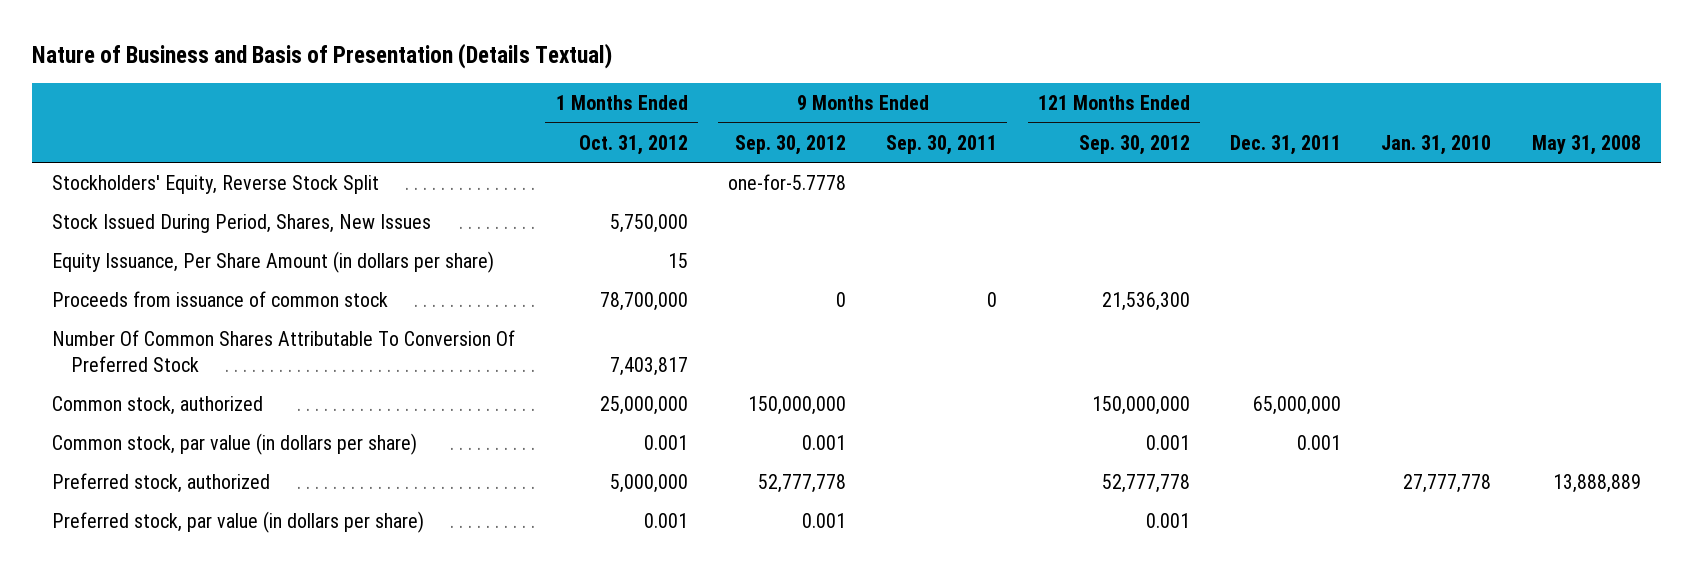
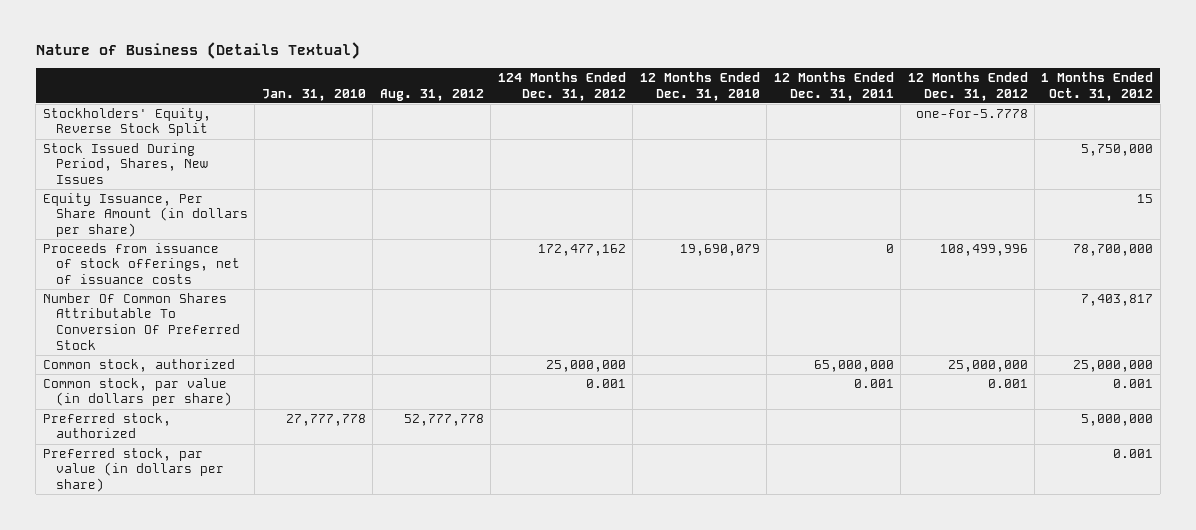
- Nature of Business and Basis of Presentation (Details Textual)
+ Nature of Business (Details Textual)
- | 1 Months Ended Oct. 31, 2012 | 9 Months Ended Sep. 30, 2012 | 9 Months Ended Sep. 30, 2011 | 121 Months Ended Sep. 30, 2012 | Dec. 31, 2011 | Jan. 31, 2010 | May 31, 2008
+ | Jan. 31, 2010 | Aug. 31, 2012 | 124 Months Ended Dec. 31, 2012 | 12 Months Ended Dec. 31, 2010 | 12 Months Ended Dec. 31, 2011 | 12 Months Ended Dec. 31, 2012 | 1 Months Ended Oct. 31, 2012
- Proceeds from issuance of common stock | 78,700,000 | 0 | 0 | 21,536,300 | | |
+ Proceeds from issuance of stock offerings, net of issuance costs | | | 172,477,162 | 19,690,079 | 0 | 108,499,996 | 78,700,000

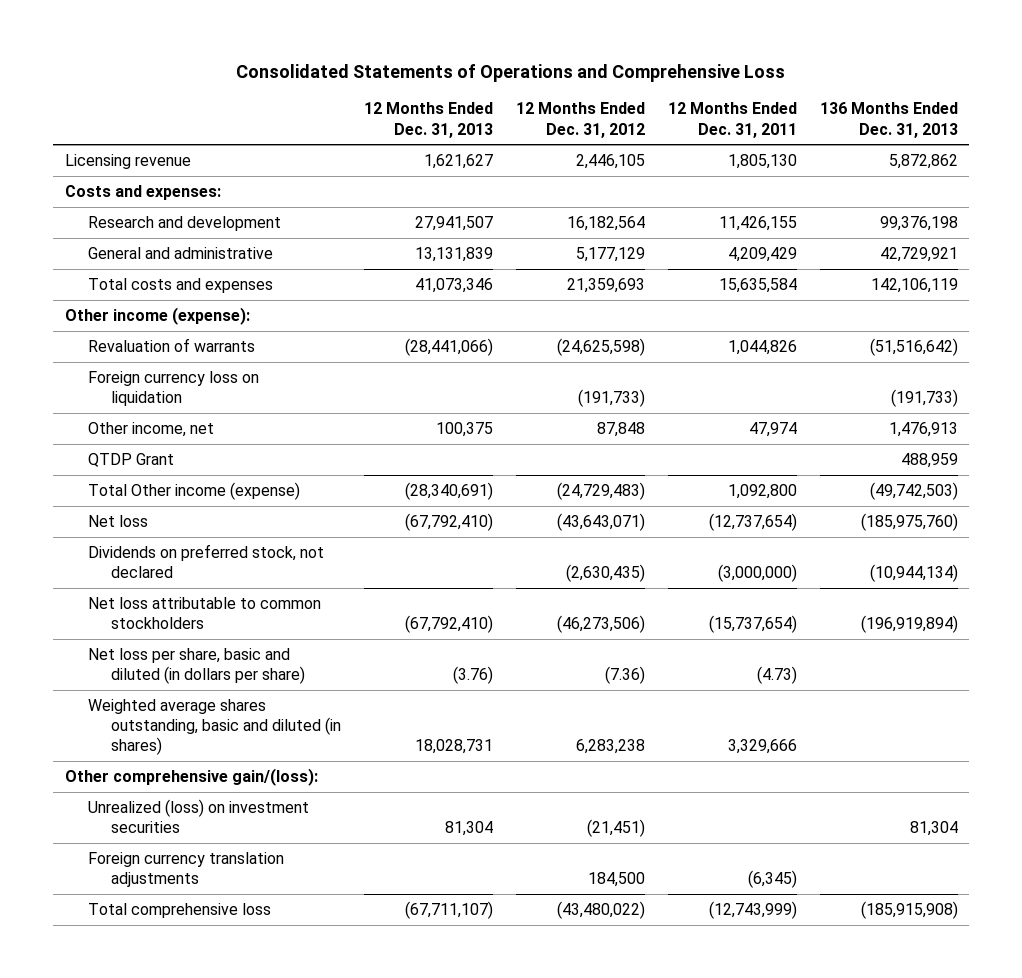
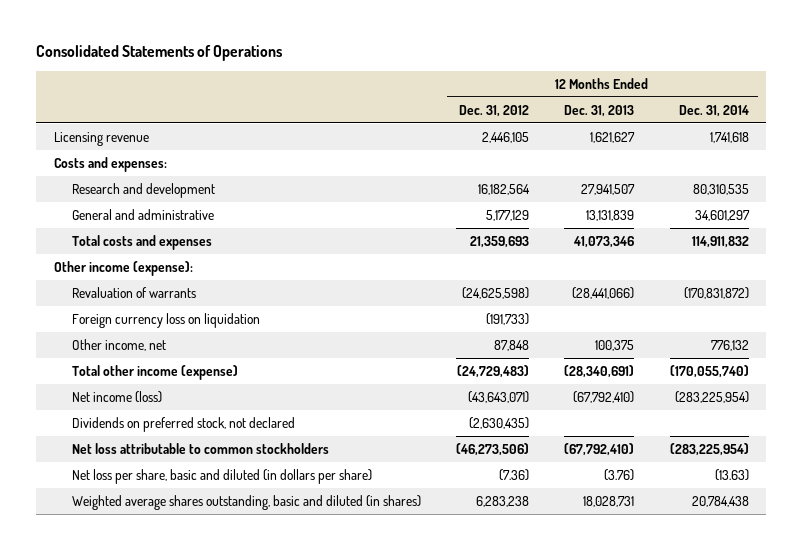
- Consolidated Statements of Operations and Comprehensive Loss
+ Consolidated Statements of Operations
- | 12 Months Ended Dec. 31, 2013 | 12 Months Ended Dec. 31, 2012 | 12 Months Ended Dec. 31, 2011 | 136 Months Ended Dec. 31, 2013
+ | 12 Months Ended Dec. 31, 2012 | 12 Months Ended Dec. 31, 2013 | 12 Months Ended Dec. 31, 2014
- QTDP Grant | | | | 488,959
- Total Other income (expense) | (28,340,691) | (24,729,483) | 1,092,800 | (49,742,503)
- Net loss | (67,792,410) | (43,643,071) | (12,737,654) | (185,975,760)
+ Total other income (expense) | (24,729,483) | (28,340,691) | (170,055,740)
+ Net income (loss) | (43,643,071) | (67,792,410) | (283,225,954)
- Other comprehensive gain/(loss):
- Unrealized (loss) on investment securities | 81,304 | (21,451) | | 81,304
- Foreign currency translation adjustments | | 184,500 | (6,345) |
- Total comprehensive loss | (67,711,107) | (43,480,022) | (12,743,999) | (185,915,908)

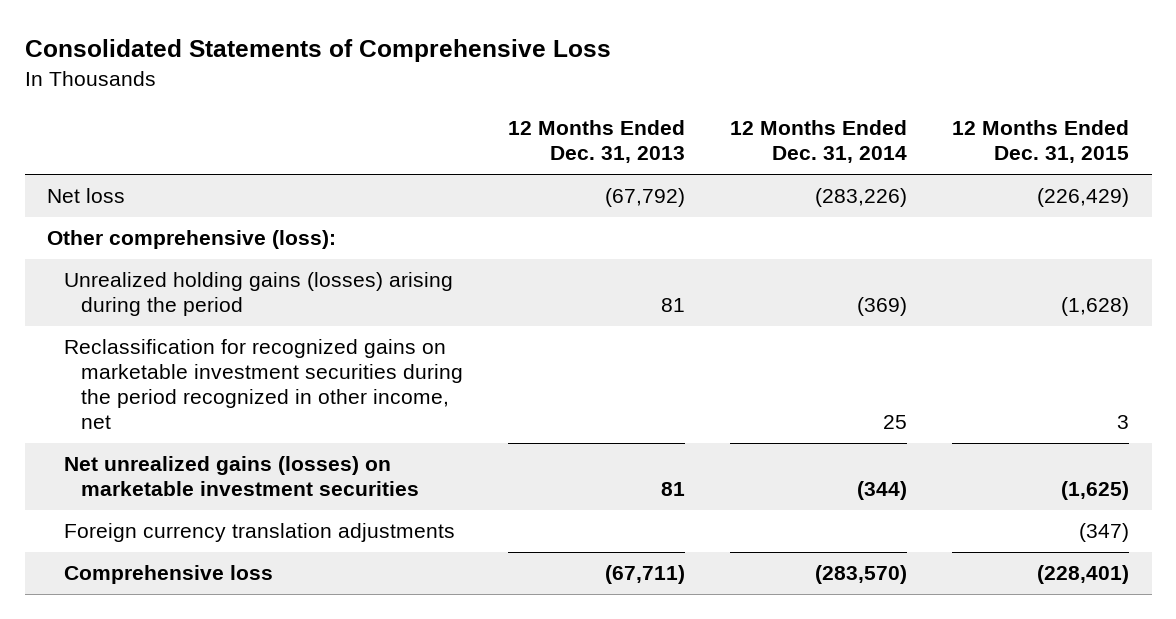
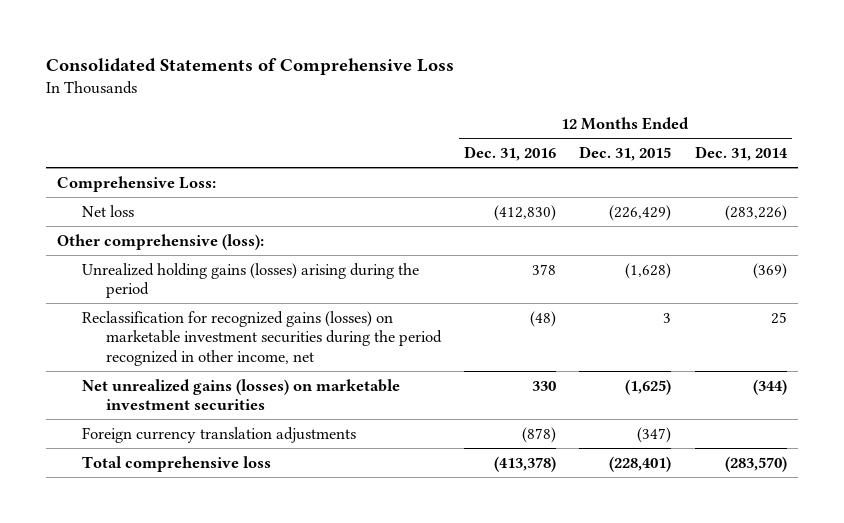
- | 12 Months Ended Dec. 31, 2013 | 12 Months Ended Dec. 31, 2014 | 12 Months Ended Dec. 31, 2015
+ | 12 Months Ended Dec. 31, 2016 | 12 Months Ended Dec. 31, 2015 | 12 Months Ended Dec. 31, 2014
+ Comprehensive Loss:
- Reclassification for recognized gains on marketable investment securities during the period recognized in other income, net | | 25 | 3
+ Reclassification for recognized gains (losses) on marketable investment securities during the period recognized in other income, net | (48) | 3 | 25
- Comprehensive loss | (67,711) | (283,570) | (228,401)
+ Total comprehensive loss | (413,378) | (228,401) | (283,570)

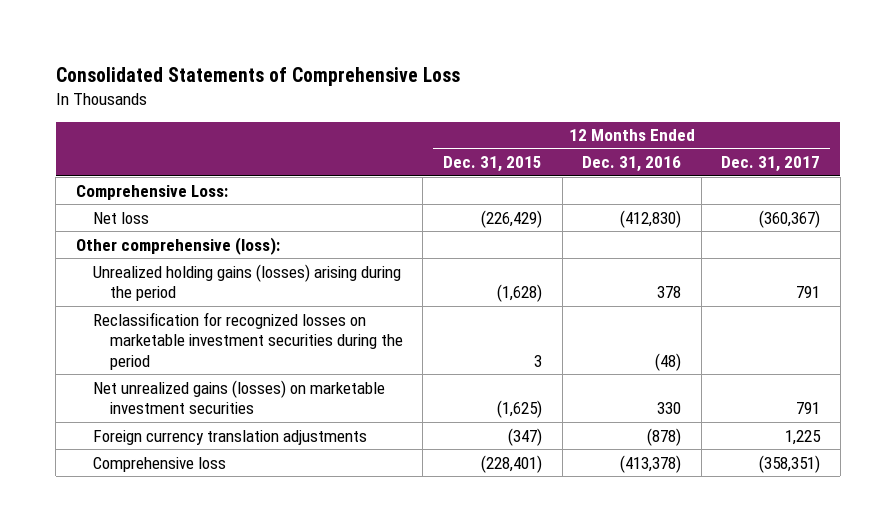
- | 12 Months Ended Dec. 31, 2016 | 12 Months Ended Dec. 31, 2015 | 12 Months Ended Dec. 31, 2014
+ | 12 Months Ended Dec. 31, 2015 | 12 Months Ended Dec. 31, 2016 | 12 Months Ended Dec. 31, 2017
- Reclassification for recognized gains (losses) on marketable investment securities during the period recognized in other income, net | (48) | 3 | 25
+ Reclassification for recognized losses on marketable investment securities during the period | 3 | (48) |
- Total comprehensive loss | (413,378) | (228,401) | (283,570)
+ Comprehensive loss | (228,401) | (413,378) | (358,351)

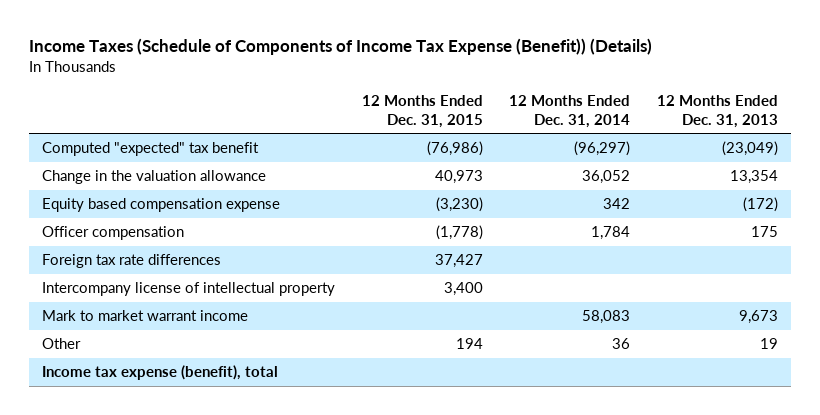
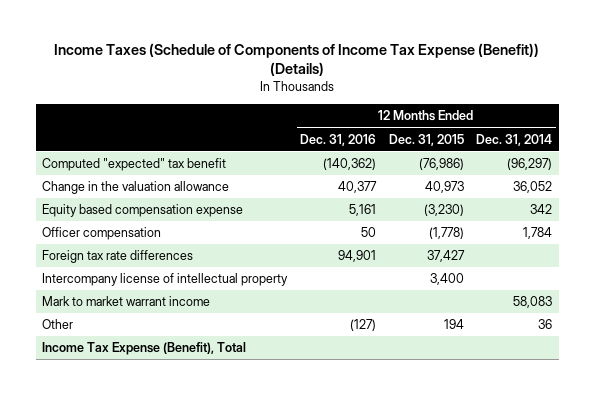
- | 12 Months Ended Dec. 31, 2015 | 12 Months Ended Dec. 31, 2014 | 12 Months Ended Dec. 31, 2013
+ | 12 Months Ended Dec. 31, 2016 | 12 Months Ended Dec. 31, 2015 | 12 Months Ended Dec. 31, 2014
- Income tax expense (benefit), total
+ Income Tax Expense (Benefit), Total

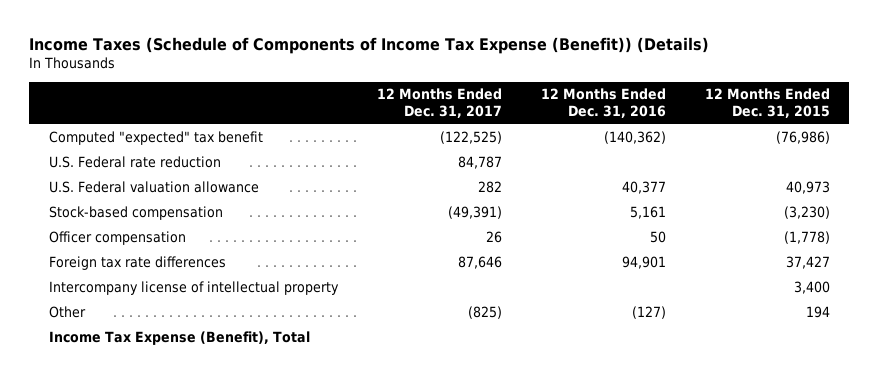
- | 12 Months Ended Dec. 31, 2016 | 12 Months Ended Dec. 31, 2015 | 12 Months Ended Dec. 31, 2014
+ | 12 Months Ended Dec. 31, 2017 | 12 Months Ended Dec. 31, 2016 | 12 Months Ended Dec. 31, 2015
- Change in the valuation allowance | 40,377 | 40,973 | 36,052
- Equity based compensation expense | 5,161 | (3,230) | 342
+ U.S. Federal rate reduction | 84,787 | |
+ U.S. Federal valuation allowance | 282 | 40,377 | 40,973
+ Stock-based compensation | (49,391) | 5,161 | (3,230)
- Mark to market warrant income | | | 58,083

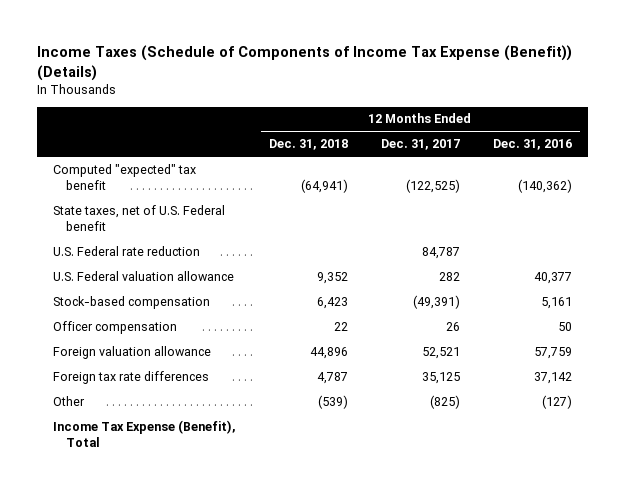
- | 12 Months Ended Dec. 31, 2017 | 12 Months Ended Dec. 31, 2016 | 12 Months Ended Dec. 31, 2015
+ | 12 Months Ended Dec. 31, 2018 | 12 Months Ended Dec. 31, 2017 | 12 Months Ended Dec. 31, 2016
+ State taxes, net of U.S. Federal benefit
- Foreign tax rate differences | 87,646 | 94,901 | 37,427
- Intercompany license of intellectual property | | | 3,400
+ Foreign valuation allowance | 44,896 | 52,521 | 57,759
+ Foreign tax rate differences | 4,787 | 35,125 | 37,142

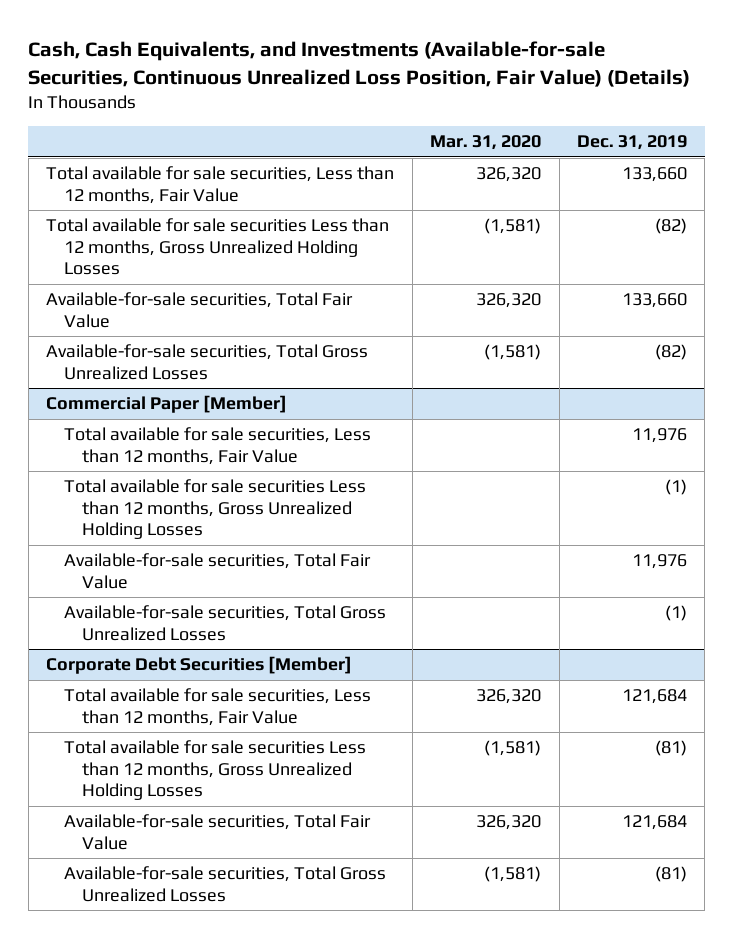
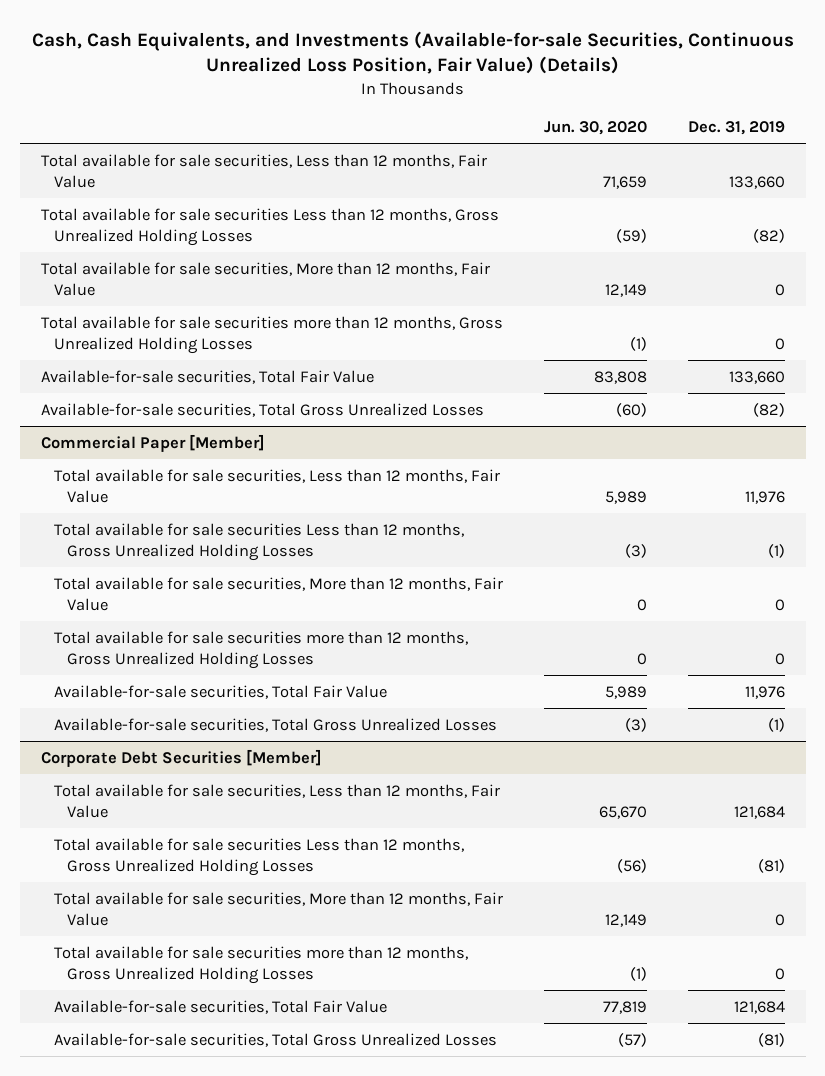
- | Mar. 31, 2020 | Dec. 31, 2019
+ | Jun. 30, 2020 | Dec. 31, 2019
+ Total available for sale securities, More than 12 months, Fair Value | 12,149 | 0
+ Total available for sale securities more than 12 months, Gross Unrealized Holding Losses | (1) | 0
@ Commercial Paper [Member]
+ Total available for sale securities, More than 12 months, Fair Value | 0 | 0
+ Total available for sale securities more than 12 months, Gross Unrealized Holding Losses | 0 | 0
@ Corporate Debt Securities [Member]
+ Total available for sale securities, More than 12 months, Fair Value | 12,149 | 0
+ Total available for sale securities more than 12 months, Gross Unrealized Holding Losses | (1) | 0

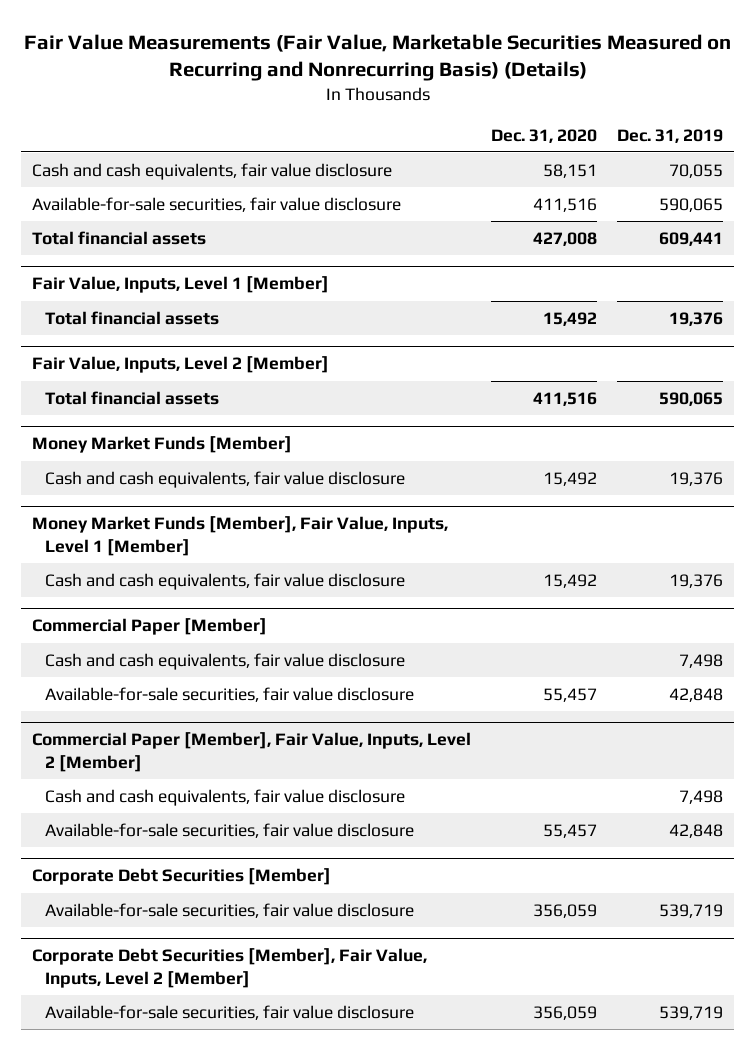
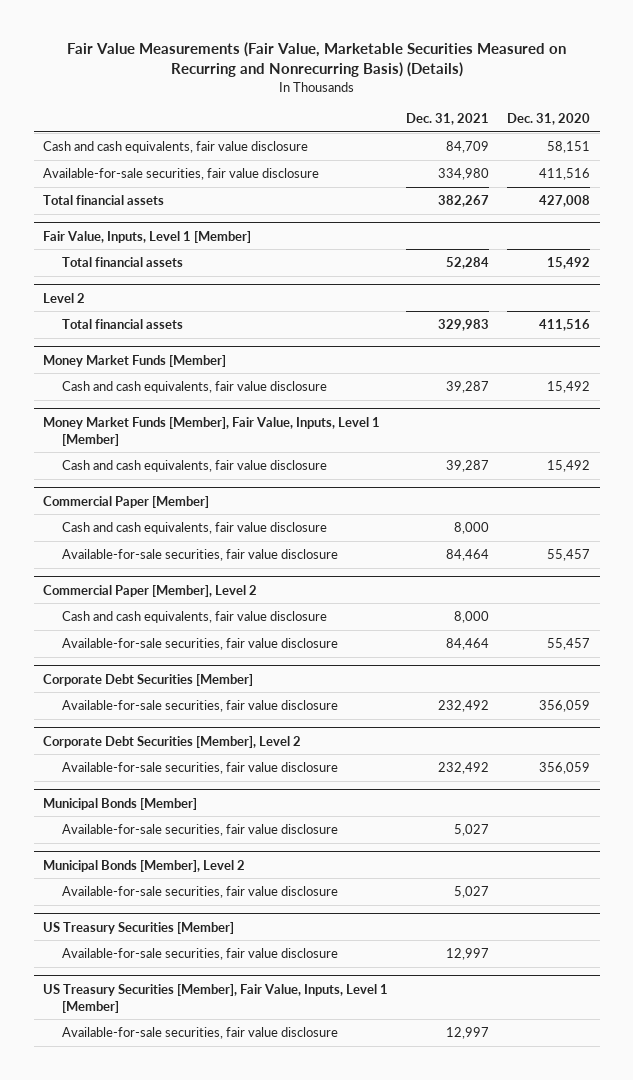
- | Dec. 31, 2020 | Dec. 31, 2019
+ | Dec. 31, 2021 | Dec. 31, 2020
- Fair Value, Inputs, Level 2 [Member]
+ Level 2
- Commercial Paper [Member], Fair Value, Inputs, Level 2 [Member]
+ Commercial Paper [Member], Level 2
- Corporate Debt Securities [Member], Fair Value, Inputs, Level 2 [Member]
+ Corporate Debt Securities [Member], Level 2
+ Municipal Bonds [Member]
+ Available-for-sale securities, fair value disclosure | 5,027 |
+ Municipal Bonds [Member], Level 2
+ Available-for-sale securities, fair value disclosure | 5,027 |
+ US Treasury Securities [Member]
+ Available-for-sale securities, fair value disclosure | 12,997 |
+ US Treasury Securities [Member], Fair Value, Inputs, Level 1 [Member]
+ Available-for-sale securities, fair value disclosure | 12,997 |

